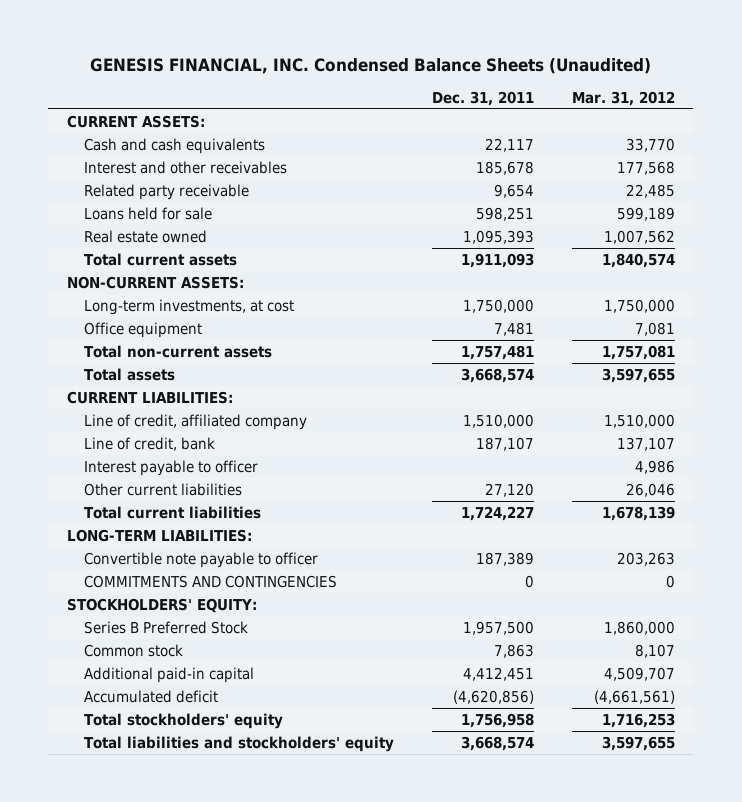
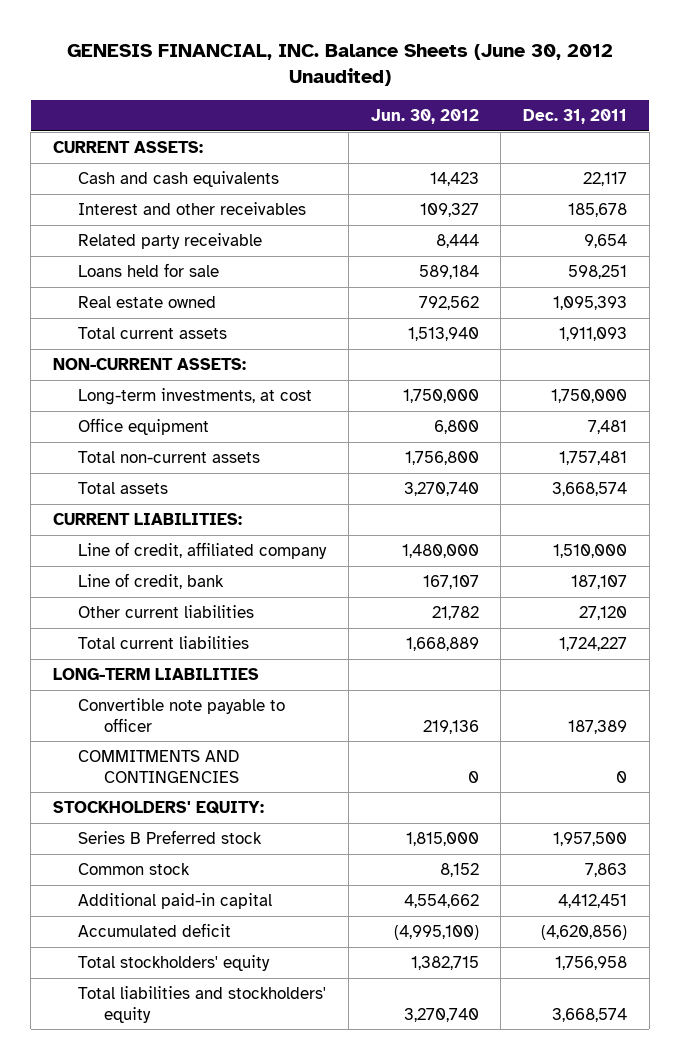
- GENESIS FINANCIAL, INC. Condensed Balance Sheets (Unaudited)
+ GENESIS FINANCIAL, INC. Balance Sheets (June 30, 2012 Unaudited)
- | Dec. 31, 2011 | Mar. 31, 2012
+ | Jun. 30, 2012 | Dec. 31, 2011
- Interest payable to officer | | 4,986
- LONG-TERM LIABILITIES:
+ LONG-TERM LIABILITIES
- Series B Preferred Stock | 1,957,500 | 1,860,000
+ Series B Preferred stock | 1,815,000 | 1,957,500

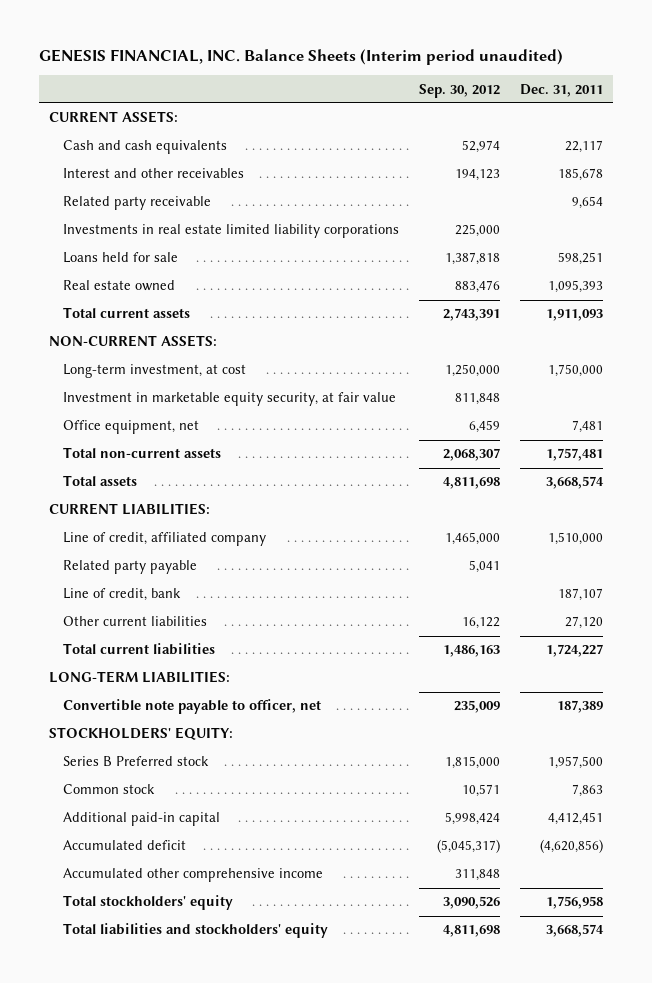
- GENESIS FINANCIAL, INC. Balance Sheets (June 30, 2012 Unaudited)
+ GENESIS FINANCIAL, INC. Balance Sheets (Interim period unaudited)
- | Jun. 30, 2012 | Dec. 31, 2011
+ | Sep. 30, 2012 | Dec. 31, 2011
+ Investments in real estate limited liability corporations | 225,000 |
- Long-term investments, at cost | 1,750,000 | 1,750,000
- Office equipment | 6,800 | 7,481
+ Long-term investment, at cost | 1,250,000 | 1,750,000
+ Investment in marketable equity security, at fair value | 811,848 |
+ Office equipment, net | 6,459 | 7,481
+ Related party payable | 5,041 |
- LONG-TERM LIABILITIES
- Convertible note payable to officer | 219,136 | 187,389
- COMMITMENTS AND CONTINGENCIES | 0 | 0
+ LONG-TERM LIABILITIES:
+ Convertible note payable to officer, net | 235,009 | 187,389
+ Accumulated other comprehensive income | 311,848 |

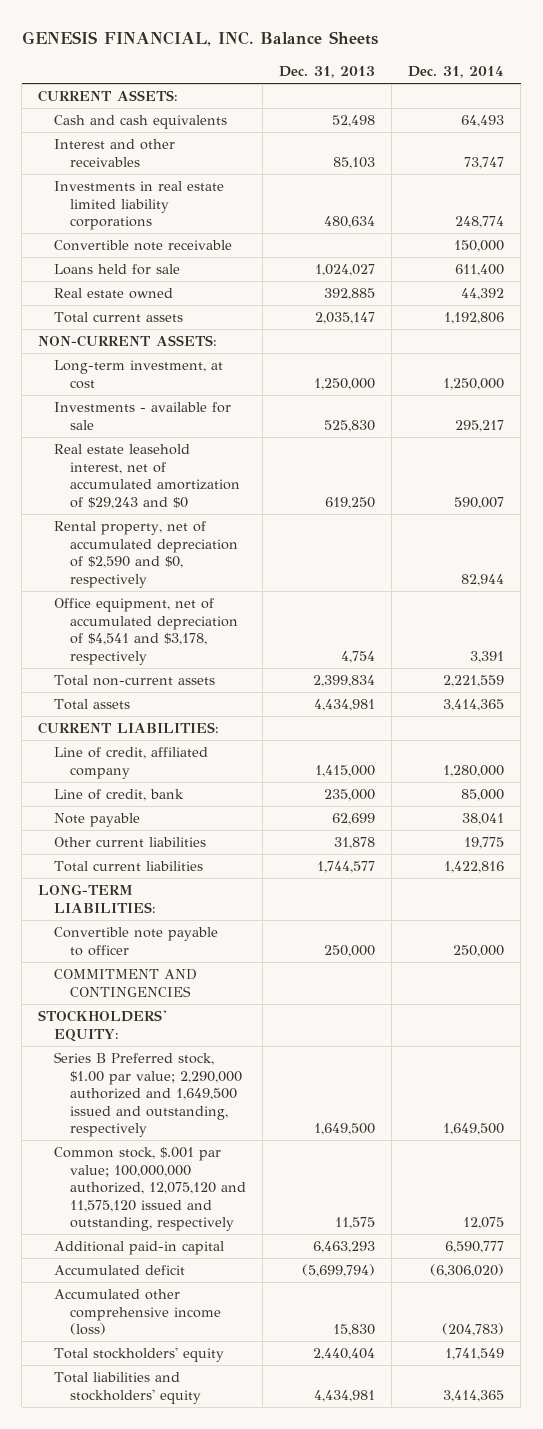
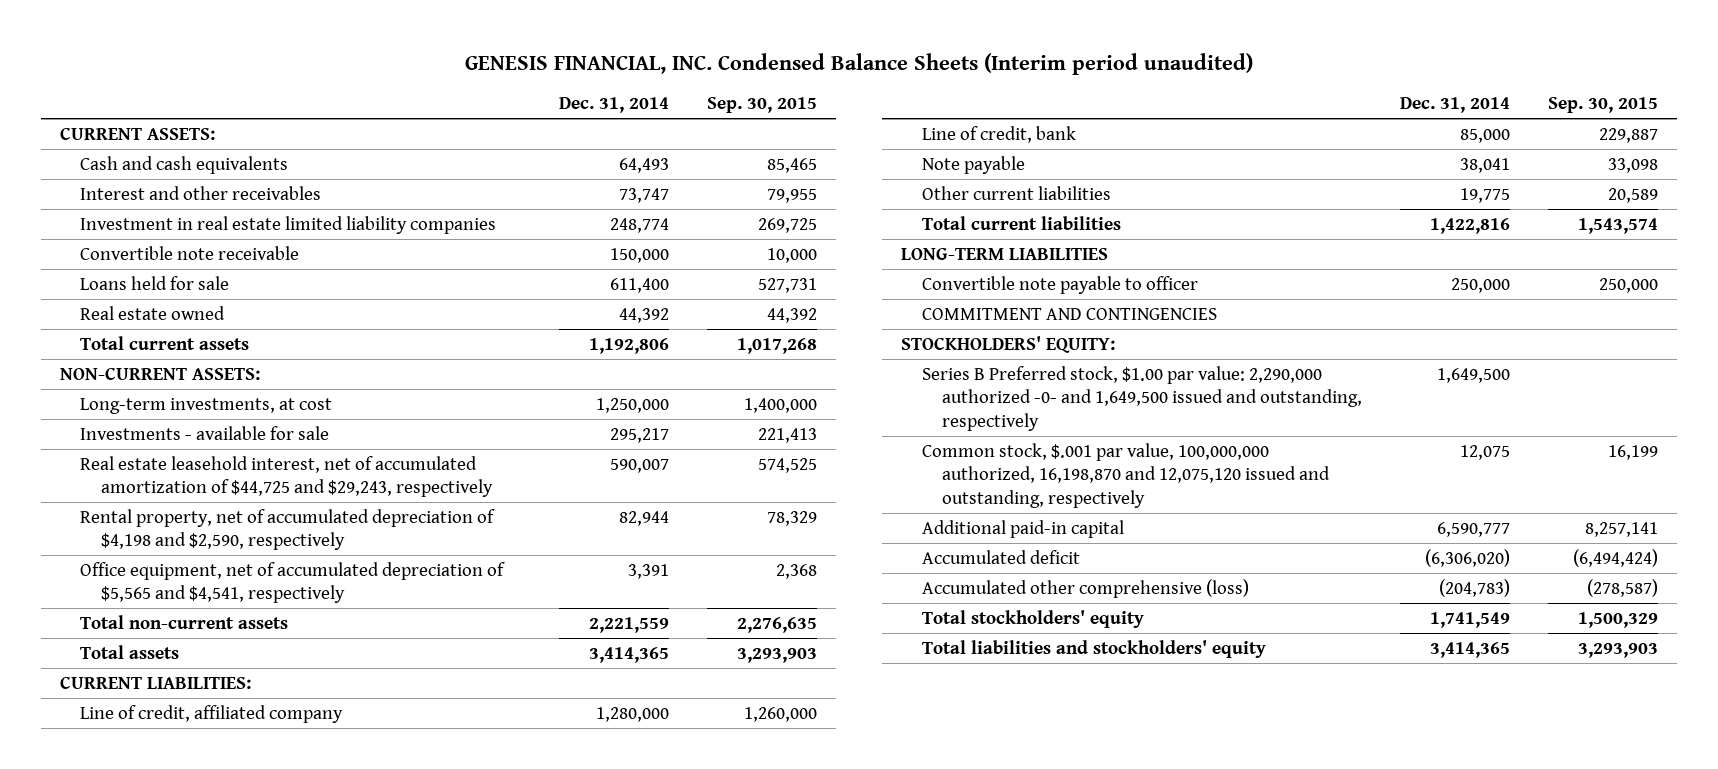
- GENESIS FINANCIAL, INC. Balance Sheets
+ GENESIS FINANCIAL, INC. Condensed Balance Sheets (Interim period unaudited)
- | Dec. 31, 2013 | Dec. 31, 2014
+ | Dec. 31, 2014 | Sep. 30, 2015
- Investments in real estate limited liability corporations | 480,634 | 248,774
+ Investment in real estate limited liability companies | 248,774 | 269,725
- Long-term investment, at cost | 1,250,000 | 1,250,000
+ Long-term investments, at cost | 1,250,000 | 1,400,000
- Real estate leasehold interest, net of accumulated amortization of $29,243 and $0 | 619,250 | 590,007
- Rental property, net of accumulated depreciation of $2,590 and $0, respectively | | 82,944
- Office equipment, net of accumulated depreciation of $4,541 and $3,178, respectively | 4,754 | 3,391
+ Real estate leasehold interest, net of accumulated amortization of $44,725 and $29,243, respectively | 590,007 | 574,525
+ Rental property, net of accumulated depreciation of $4,198 and $2,590, respectively | 82,944 | 78,329
+ Office equipment, net of accumulated depreciation of $5,565 and $4,541, respectively | 3,391 | 2,368
- LONG-TERM LIABILITIES:
+ LONG-TERM LIABILITIES
- Series B Preferred stock, $1.00 par value; 2,290,000 authorized and 1,649,500 issued and outstanding, respectively | 1,649,500 | 1,649,500
- Common stock, $.001 par value; 100,000,000 authorized, 12,075,120 and 11,575,120 issued and outstanding, respectively | 11,575 | 12,075
+ Series B Preferred stock, $1.00 par value: 2,290,000 authorized -0- and 1,649,500 issued and outstanding, respectively | 1,649,500 |
+ Common stock, $.001 par value, 100,000,000 authorized, 16,198,870 and 12,075,120 issued and outstanding, respectively | 12,075 | 16,199
- Accumulated other comprehensive income (loss) | 15,830 | (204,783)
+ Accumulated other comprehensive (loss) | (204,783) | (278,587)

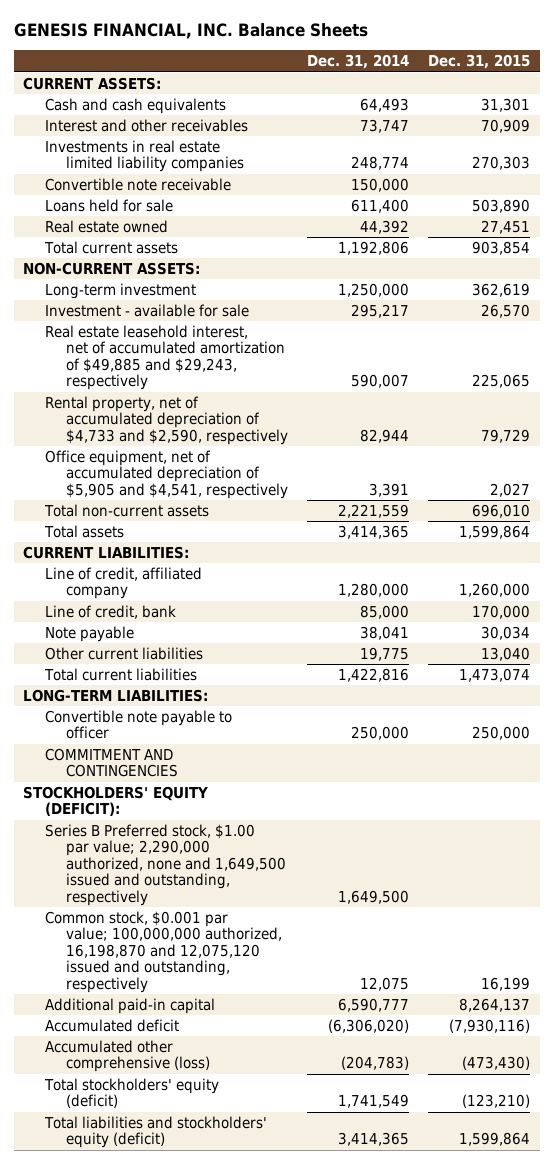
- GENESIS FINANCIAL, INC. Condensed Balance Sheets (Interim period unaudited)
+ GENESIS FINANCIAL, INC. Balance Sheets
- | Dec. 31, 2014 | Sep. 30, 2015
+ | Dec. 31, 2014 | Dec. 31, 2015
- Investment in real estate limited liability companies | 248,774 | 269,725
+ Investments in real estate limited liability companies | 248,774 | 270,303
- Long-term investments, at cost | 1,250,000 | 1,400,000
- Investments - available for sale | 295,217 | 221,413
- Real estate leasehold interest, net of accumulated amortization of $44,725 and $29,243, respectively | 590,007 | 574,525
- Rental property, net of accumulated depreciation of $4,198 and $2,590, respectively | 82,944 | 78,329
- Office equipment, net of accumulated depreciation of $5,565 and $4,541, respectively | 3,391 | 2,368
+ Long-term investment | 1,250,000 | 362,619
+ Investment - available for sale | 295,217 | 26,570
+ Real estate leasehold interest, net of accumulated amortization of $49,885 and $29,243, respectively | 590,007 | 225,065
+ Rental property, net of accumulated depreciation of $4,733 and $2,590, respectively | 82,944 | 79,729
+ Office equipment, net of accumulated depreciation of $5,905 and $4,541, respectively | 3,391 | 2,027
- LONG-TERM LIABILITIES
+ LONG-TERM LIABILITIES:
- STOCKHOLDERS' EQUITY:
- Series B Preferred stock, $1.00 par value: 2,290,000 authorized -0- and 1,649,500 issued and outstanding, respectively | 1,649,500 |
- Common stock, $.001 par value, 100,000,000 authorized, 16,198,870 and 12,075,120 issued and outstanding, respectively | 12,075 | 16,199
+ STOCKHOLDERS' EQUITY (DEFICIT):
+ Series B Preferred stock, $1.00 par value; 2,290,000 authorized, none and 1,649,500 issued and outstanding, respectively | 1,649,500 |
+ Common stock, $0.001 par value; 100,000,000 authorized, 16,198,870 and 12,075,120 issued and outstanding, respectively | 12,075 | 16,199
- Total stockholders' equity | 1,741,549 | 1,500,329
- Total liabilities and stockholders' equity | 3,414,365 | 3,293,903
+ Total stockholders' equity (deficit) | 1,741,549 | (123,210)
+ Total liabilities and stockholders' equity (deficit) | 3,414,365 | 1,599,864

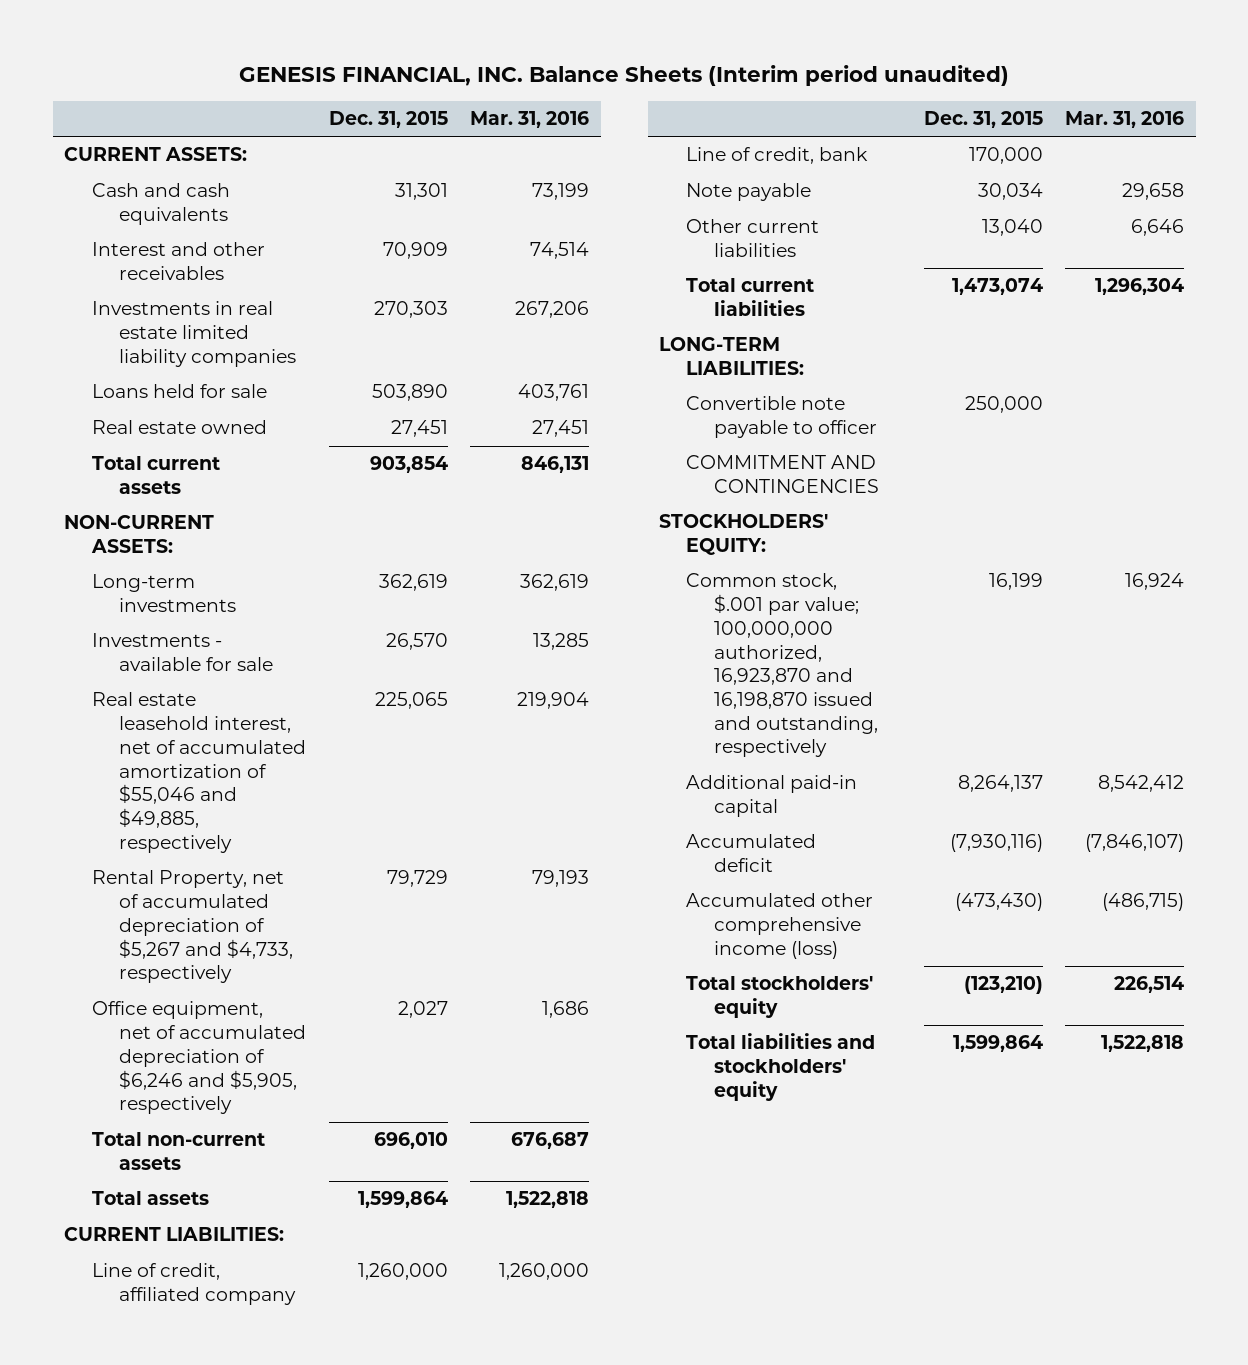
- GENESIS FINANCIAL, INC. Balance Sheets
+ GENESIS FINANCIAL, INC. Balance Sheets (Interim period unaudited)
- | Dec. 31, 2014 | Dec. 31, 2015
+ | Dec. 31, 2015 | Mar. 31, 2016
- Convertible note receivable | 150,000 |
- Long-term investment | 1,250,000 | 362,619
- Investment - available for sale | 295,217 | 26,570
- Real estate leasehold interest, net of accumulated amortization of $49,885 and $29,243, respectively | 590,007 | 225,065
- Rental property, net of accumulated depreciation of $4,733 and $2,590, respectively | 82,944 | 79,729
- Office equipment, net of accumulated depreciation of $5,905 and $4,541, respectively | 3,391 | 2,027
+ Long-term investments | 362,619 | 362,619
+ Investments - available for sale | 26,570 | 13,285
+ Real estate leasehold interest, net of accumulated amortization of $55,046 and $49,885, respectively | 225,065 | 219,904
+ Rental Property, net of accumulated depreciation of $5,267 and $4,733, respectively | 79,729 | 79,193
+ Office equipment, net of accumulated depreciation of $6,246 and $5,905, respectively | 2,027 | 1,686
- STOCKHOLDERS' EQUITY (DEFICIT):
- Series B Preferred stock, $1.00 par value; 2,290,000 authorized, none and 1,649,500 issued and outstanding, respectively | 1,649,500 |
- Common stock, $0.001 par value; 100,000,000 authorized, 16,198,870 and 12,075,120 issued and outstanding, respectively | 12,075 | 16,199
+ STOCKHOLDERS' EQUITY:
+ Common stock, $.001 par value; 100,000,000 authorized, 16,923,870 and 16,198,870 issued and outstanding, respectively | 16,199 | 16,924
- Accumulated other comprehensive (loss) | (204,783) | (473,430)
- Total stockholders' equity (deficit) | 1,741,549 | (123,210)
- Total liabilities and stockholders' equity (deficit) | 3,414,365 | 1,599,864
+ Accumulated other comprehensive income (loss) | (473,430) | (486,715)
+ Total stockholders' equity | (123,210) | 226,514
+ Total liabilities and stockholders' equity | 1,599,864 | 1,522,818

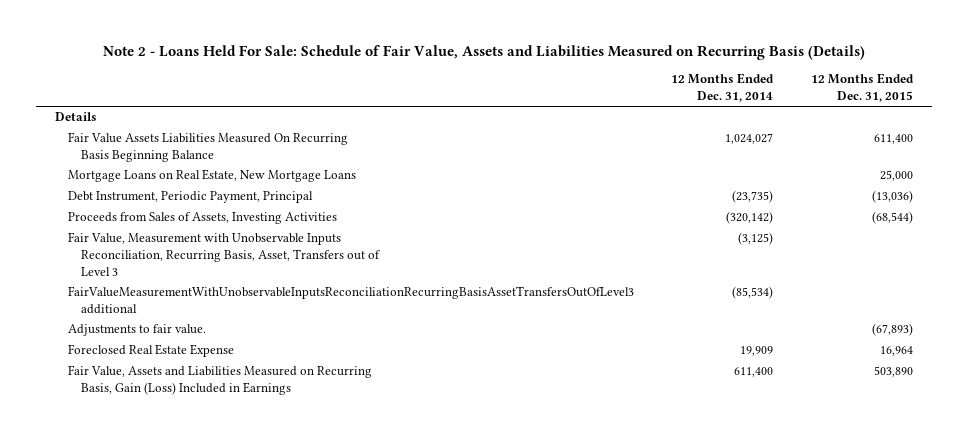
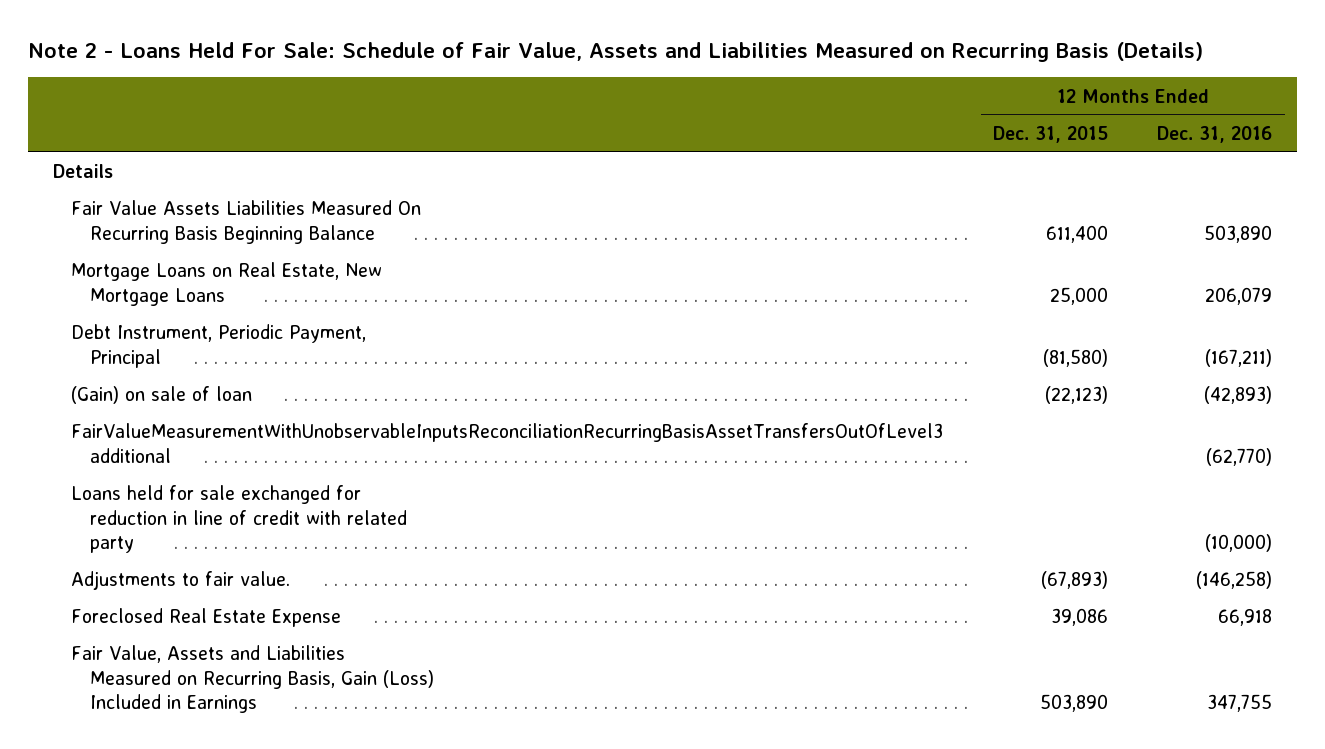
- | 12 Months Ended Dec. 31, 2014 | 12 Months Ended Dec. 31, 2015
+ | 12 Months Ended Dec. 31, 2015 | 12 Months Ended Dec. 31, 2016
- Debt Instrument, Periodic Payment, Principal | (23,735) | (13,036)
- Proceeds from Sales of Assets, Investing Activities | (320,142) | (68,544)
- Fair Value, Measurement with Unobservable Inputs Reconciliation, Recurring Basis, Asset, Transfers out of Level 3 | (3,125) |
+ Debt Instrument, Periodic Payment, Principal | (81,580) | (167,211)
+ (Gain) on sale of loan | (22,123) | (42,893)
+ Loans held for sale exchanged for reduction in line of credit with related party | | (10,000)
- Foreclosed Real Estate Expense | 19,909 | 16,964
+ Foreclosed Real Estate Expense | 39,086 | 66,918

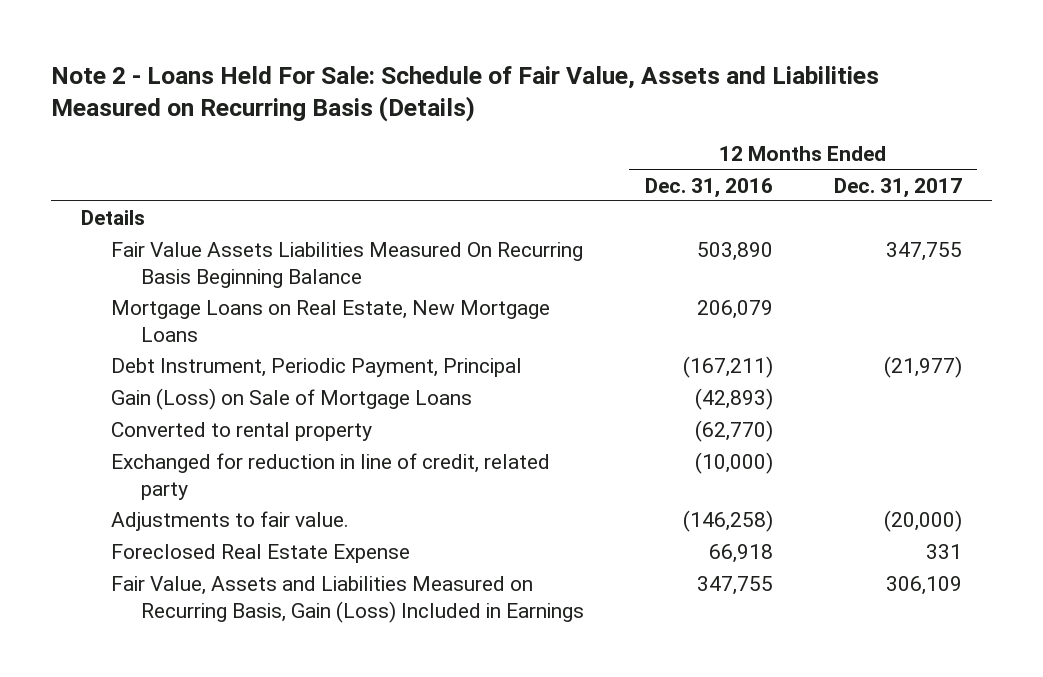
- | 12 Months Ended Dec. 31, 2015 | 12 Months Ended Dec. 31, 2016
+ | 12 Months Ended Dec. 31, 2016 | 12 Months Ended Dec. 31, 2017
- (Gain) on sale of loan | (22,123) | (42,893)
- FairValueMeasurementWithUnobservableInputsReconciliationRecurringBasisAssetTransfersOutOfLevel3 additional | | (62,770)
- Loans held for sale exchanged for reduction in line of credit with related party | | (10,000)
+ Gain (Loss) on Sale of Mortgage Loans | (42,893) |
+ Converted to rental property | (62,770) |
+ Exchanged for reduction in line of credit, related party | (10,000) |

